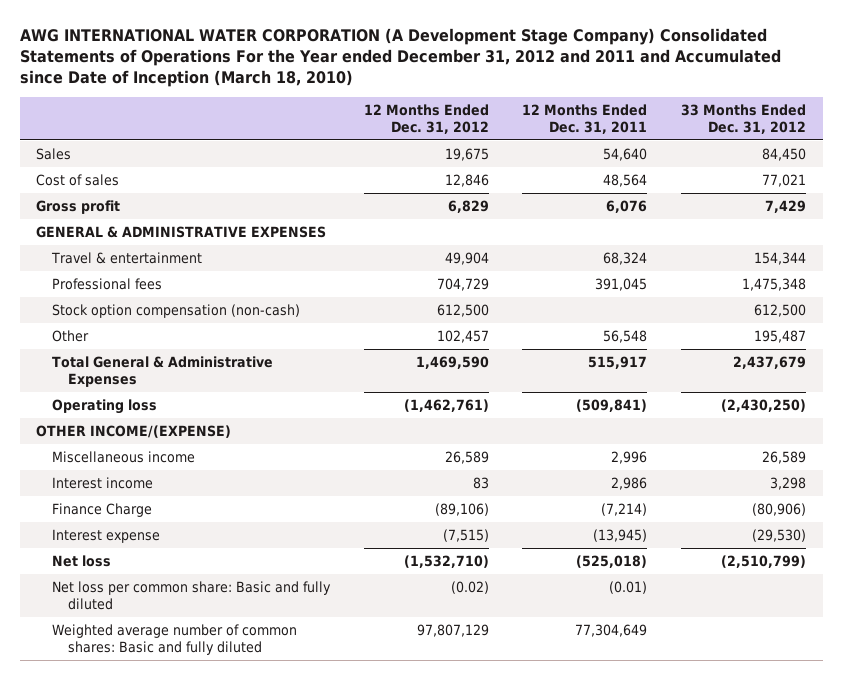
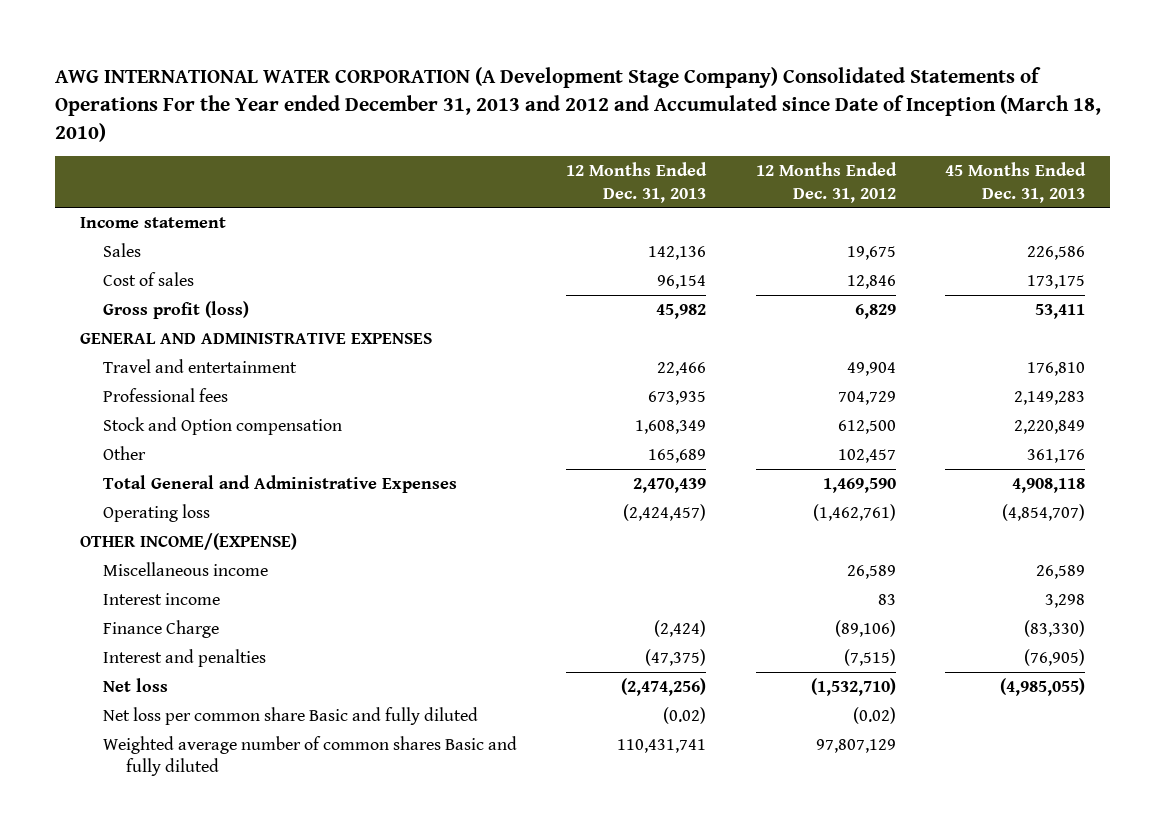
- AWG INTERNATIONAL WATER CORPORATION (A Development Stage Company) Consolidated Statements of Operations For the Year ended December 31, 2012 and 2011 and Accumulated since Date of Inception (March 18, 2010)
+ AWG INTERNATIONAL WATER CORPORATION (A Development Stage Company) Consolidated Statements of Operations For the Year ended December 31, 2013 and 2012 and Accumulated since Date of Inception (March 18, 2010)
- | 12 Months Ended Dec. 31, 2012 | 12 Months Ended Dec. 31, 2011 | 33 Months Ended Dec. 31, 2012
+ | 12 Months Ended Dec. 31, 2013 | 12 Months Ended Dec. 31, 2012 | 45 Months Ended Dec. 31, 2013
+ Income statement
- Gross profit | 6,829 | 6,076 | 7,429
- GENERAL & ADMINISTRATIVE EXPENSES
- Travel & entertainment | 49,904 | 68,324 | 154,344
+ Gross profit (loss) | 45,982 | 6,829 | 53,411
+ GENERAL AND ADMINISTRATIVE EXPENSES
+ Travel and entertainment | 22,466 | 49,904 | 176,810
- Stock option compensation (non-cash) | 612,500 | | 612,500
+ Stock and Option compensation | 1,608,349 | 612,500 | 2,220,849
- Total General & Administrative Expenses | 1,469,590 | 515,917 | 2,437,679
+ Total General and Administrative Expenses | 2,470,439 | 1,469,590 | 4,908,118
- Interest expense | (7,515) | (13,945) | (29,530)
+ Interest and penalties | (47,375) | (7,515) | (76,905)
- Net loss per common share: Basic and fully diluted | (0.02) | (0.01) |
- Weighted average number of common shares: Basic and fully diluted | 97,807,129 | 77,304,649 |
+ Net loss per common share Basic and fully diluted | (0.02) | (0.02) |
+ Weighted average number of common shares Basic and fully diluted | 110,431,741 | 97,807,129 |

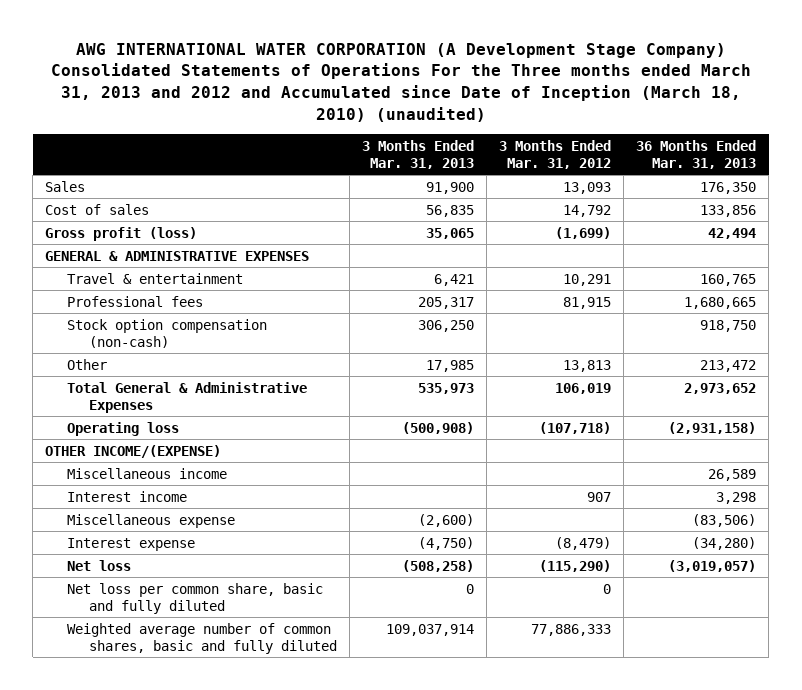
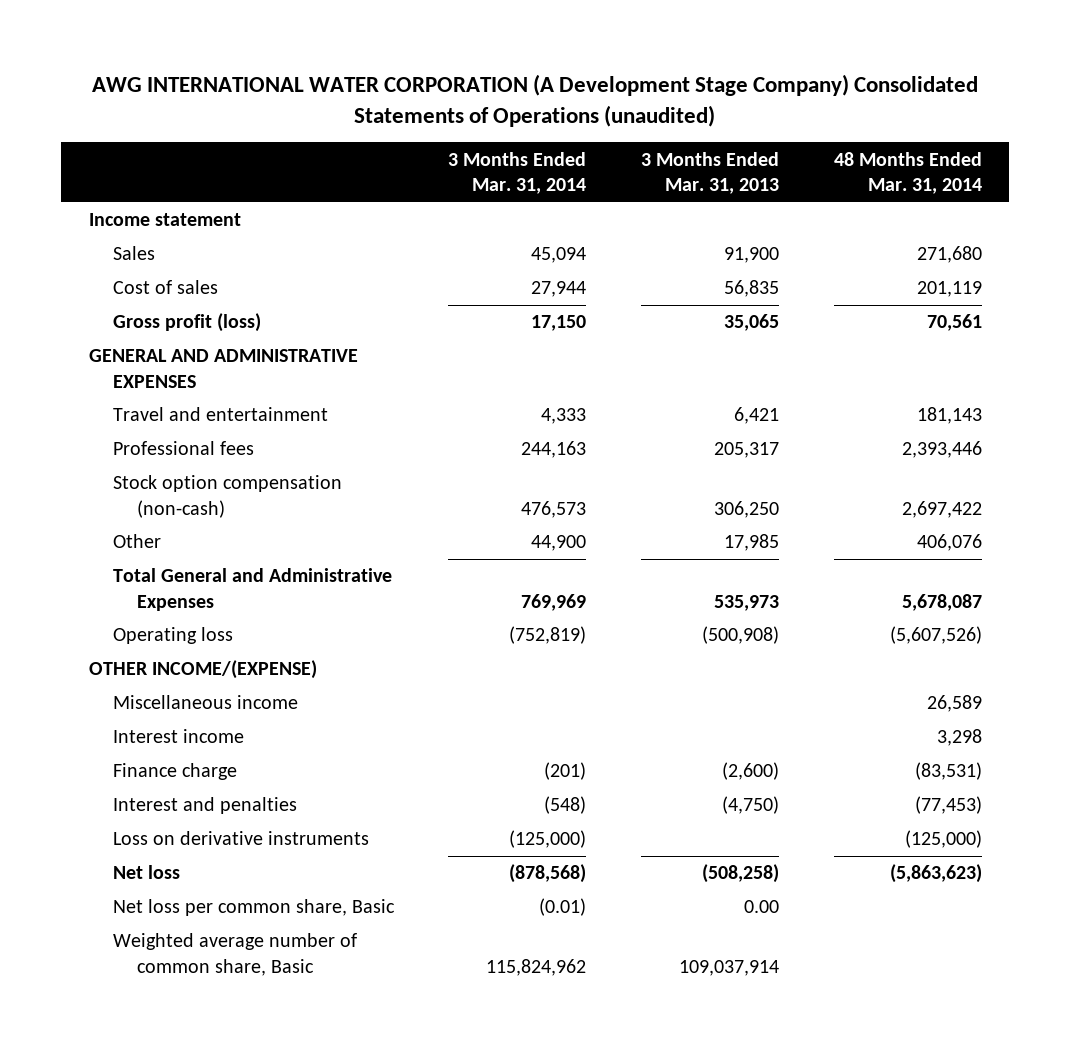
- AWG INTERNATIONAL WATER CORPORATION (A Development Stage Company) Consolidated Statements of Operations For the Three months ended March 31, 2013 and 2012 and Accumulated since Date of Inception (March 18, 2010) (unaudited)
+ AWG INTERNATIONAL WATER CORPORATION (A Development Stage Company) Consolidated Statements of Operations (unaudited)
- | 3 Months Ended Mar. 31, 2013 | 3 Months Ended Mar. 31, 2012 | 36 Months Ended Mar. 31, 2013
+ | 3 Months Ended Mar. 31, 2014 | 3 Months Ended Mar. 31, 2013 | 48 Months Ended Mar. 31, 2014
+ Income statement
- GENERAL & ADMINISTRATIVE EXPENSES
- Travel & entertainment | 6,421 | 10,291 | 160,765
+ GENERAL AND ADMINISTRATIVE EXPENSES
+ Travel and entertainment | 4,333 | 6,421 | 181,143
- Total General & Administrative Expenses | 535,973 | 106,019 | 2,973,652
+ Total General and Administrative Expenses | 769,969 | 535,973 | 5,678,087
- Miscellaneous expense | (2,600) | | (83,506)
- Interest expense | (4,750) | (8,479) | (34,280)
+ Finance charge | (201) | (2,600) | (83,531)
+ Interest and penalties | (548) | (4,750) | (77,453)
+ Loss on derivative instruments | (125,000) | | (125,000)
- Net loss per common share, basic and fully diluted | 0 | 0 |
- Weighted average number of common shares, basic and fully diluted | 109,037,914 | 77,886,333 |
+ Net loss per common share, Basic | (0.01) | 0.00 |
+ Weighted average number of common share, Basic | 115,824,962 | 109,037,914 |

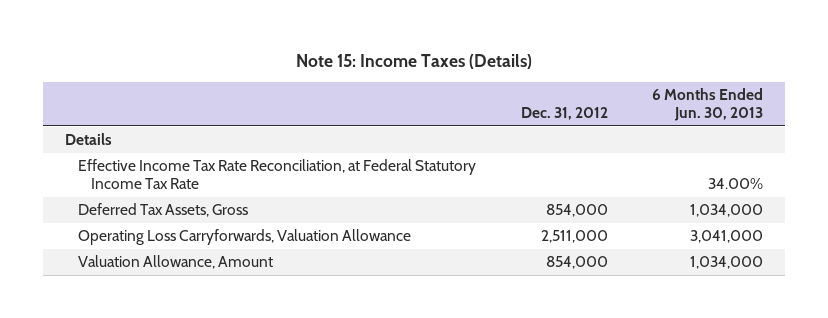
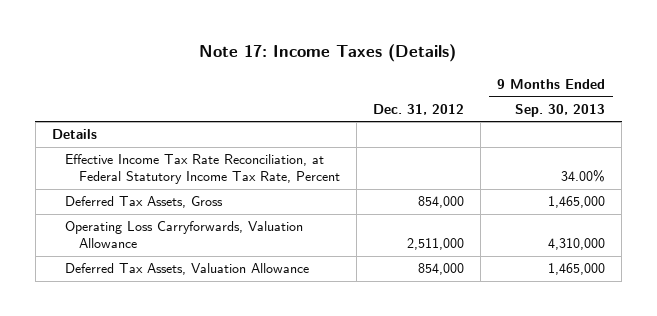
- Note 15: Income Taxes (Details)
+ Note 17: Income Taxes (Details)
- | Dec. 31, 2012 | 6 Months Ended Jun. 30, 2013
+ | Dec. 31, 2012 | 9 Months Ended Sep. 30, 2013
- Effective Income Tax Rate Reconciliation, at Federal Statutory Income Tax Rate | | 34.00%
+ Effective Income Tax Rate Reconciliation, at Federal Statutory Income Tax Rate, Percent | | 34.00%
- Valuation Allowance, Amount | 854,000 | 1,034,000
+ Deferred Tax Assets, Valuation Allowance | 854,000 | 1,465,000

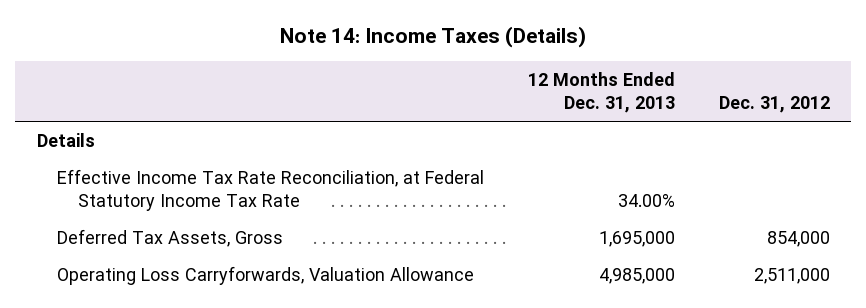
- Note 17: Income Taxes (Details)
+ Note 14: Income Taxes (Details)
- | Dec. 31, 2012 | 9 Months Ended Sep. 30, 2013
+ | 12 Months Ended Dec. 31, 2013 | Dec. 31, 2012
- Effective Income Tax Rate Reconciliation, at Federal Statutory Income Tax Rate, Percent | | 34.00%
+ Effective Income Tax Rate Reconciliation, at Federal Statutory Income Tax Rate | 34.00% |
- Deferred Tax Assets, Valuation Allowance | 854,000 | 1,465,000

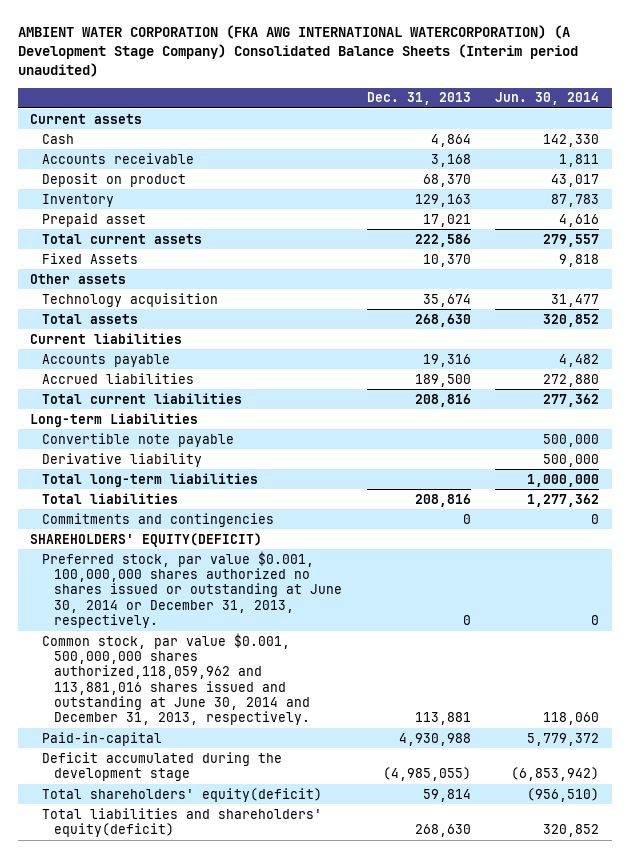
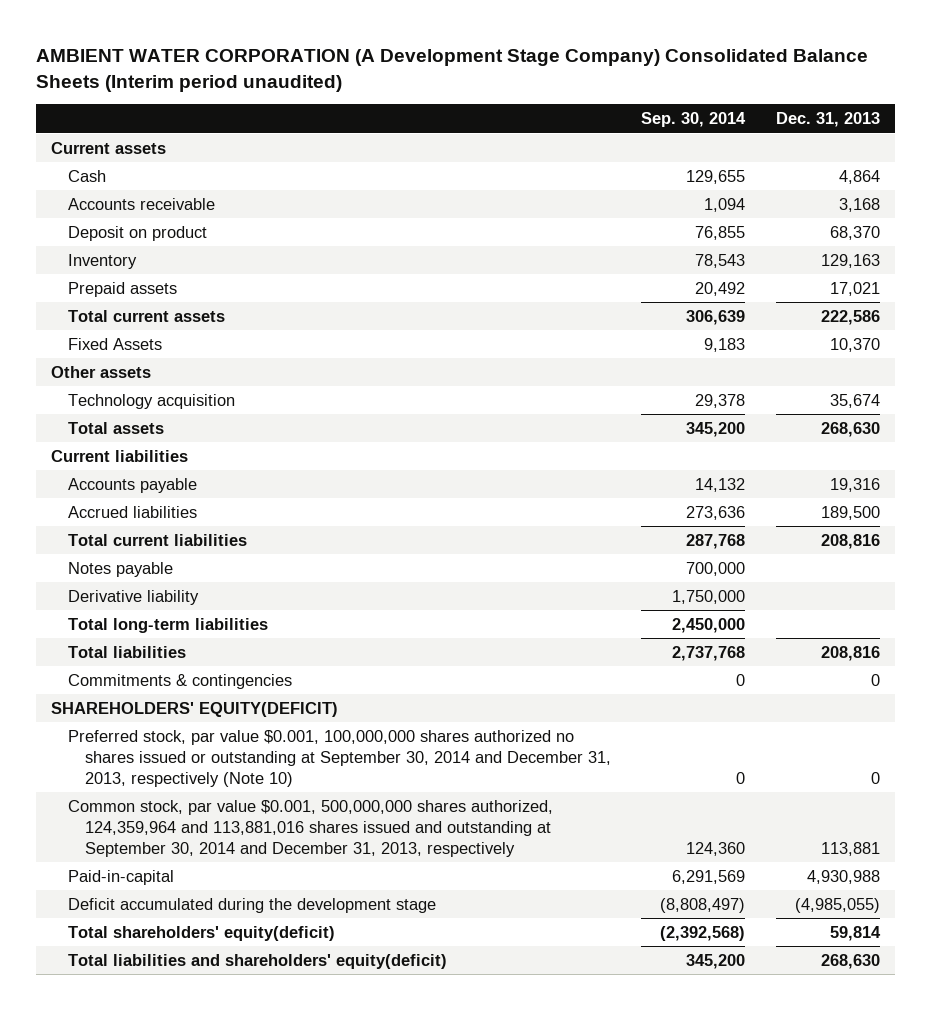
- AMBIENT WATER CORPORATION (FKA AWG INTERNATIONAL WATERCORPORATION) (A Development Stage Company) Consolidated Balance Sheets (Interim period unaudited)
+ AMBIENT WATER CORPORATION (A Development Stage Company) Consolidated Balance Sheets (Interim period unaudited)
- | Dec. 31, 2013 | Jun. 30, 2014
+ | Sep. 30, 2014 | Dec. 31, 2013
- Prepaid asset | 17,021 | 4,616
+ Prepaid assets | 20,492 | 17,021
- Long-term Liabilities
- Convertible note payable | | 500,000
+ Notes payable | 700,000 |
- Commitments and contingencies | 0 | 0
+ Commitments & contingencies | 0 | 0
- Preferred stock, par value $0.001, 100,000,000 shares authorized no shares issued or outstanding at June 30, 2014 or December 31, 2013, respectively. | 0 | 0
- Common stock, par value $0.001, 500,000,000 shares authorized,118,059,962 and 113,881,016 shares issued and outstanding at June 30, 2014 and December 31, 2013, respectively. | 113,881 | 118,060
+ Preferred stock, par value $0.001, 100,000,000 shares authorized no shares issued or outstanding at September 30, 2014 and December 31, 2013, respectively (Note 10) | 0 | 0
+ Common stock, par value $0.001, 500,000,000 shares authorized, 124,359,964 and 113,881,016 shares issued and outstanding at September 30, 2014 and December 31, 2013, respectively | 124,360 | 113,881

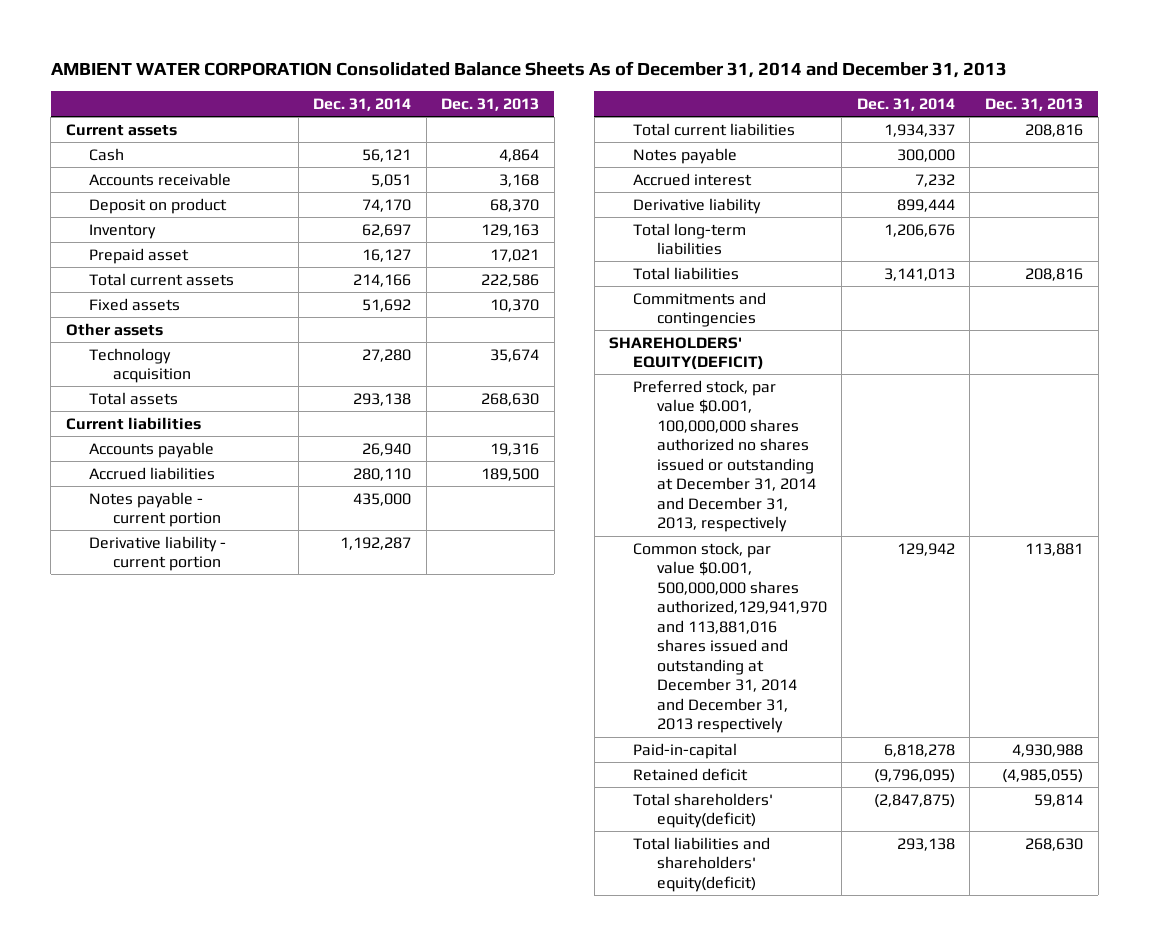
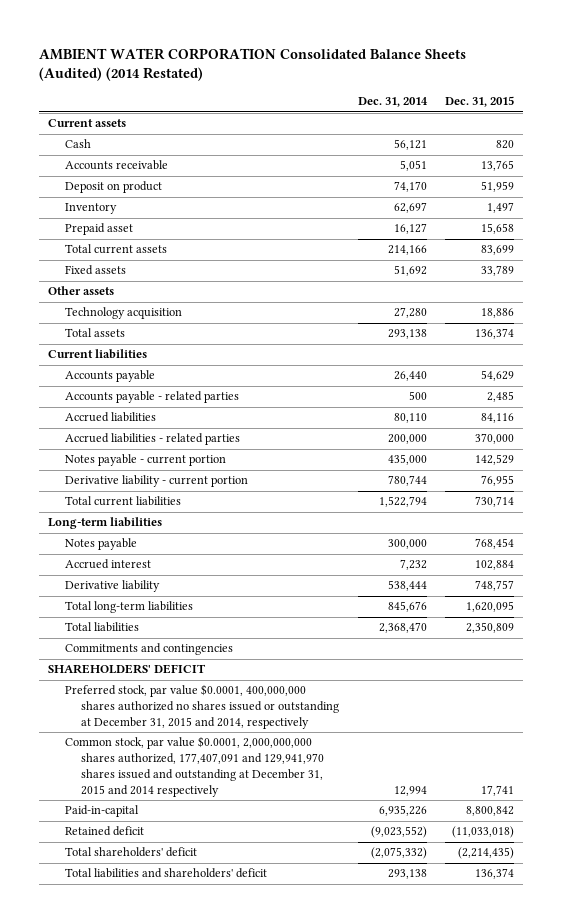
- AMBIENT WATER CORPORATION Consolidated Balance Sheets As of December 31, 2014 and December 31, 2013
+ AMBIENT WATER CORPORATION Consolidated Balance Sheets (Audited) (2014 Restated)
- | Dec. 31, 2014 | Dec. 31, 2013
+ | Dec. 31, 2014 | Dec. 31, 2015
- Accounts payable | 26,940 | 19,316
- Accrued liabilities | 280,110 | 189,500
+ Accounts payable | 26,440 | 54,629
+ Accounts payable - related parties | 500 | 2,485
+ Accrued liabilities | 80,110 | 84,116
+ Accrued liabilities - related parties | 200,000 | 370,000
- Derivative liability - current portion | 1,192,287 |
- Total current liabilities | 1,934,337 | 208,816
+ Derivative liability - current portion | 780,744 | 76,955
+ Total current liabilities | 1,522,794 | 730,714
+ Long-term liabilities
- Derivative liability | 899,444 |
- Total long-term liabilities | 1,206,676 |
- Total liabilities | 3,141,013 | 208,816
+ Derivative liability | 538,444 | 748,757
+ Total long-term liabilities | 845,676 | 1,620,095
+ Total liabilities | 2,368,470 | 2,350,809
- SHAREHOLDERS' EQUITY(DEFICIT)
- Preferred stock, par value $0.001, 100,000,000 shares authorized no shares issued or outstanding at December 31, 2014 and December 31, 2013, respectively
- Common stock, par value $0.001, 500,000,000 shares authorized,129,941,970 and 113,881,016 shares issued and outstanding at December 31, 2014 and December 31, 2013 respectively | 129,942 | 113,881
- Paid-in-capital | 6,818,278 | 4,930,988
- Retained deficit | (9,796,095) | (4,985,055)
- Total shareholders' equity(deficit) | (2,847,875) | 59,814
- Total liabilities and shareholders' equity(deficit) | 293,138 | 268,630
+ SHAREHOLDERS' DEFICIT
+ Preferred stock, par value $0.0001, 400,000,000 shares authorized no shares issued or outstanding at December 31, 2015 and 2014, respectively
+ Common stock, par value $0.0001, 2,000,000,000 shares authorized, 177,407,091 and 129,941,970 shares issued and outstanding at December 31, 2015 and 2014 respectively | 12,994 | 17,741
+ Paid-in-capital | 6,935,226 | 8,800,842
+ Retained deficit | (9,023,552) | (11,033,018)
+ Total shareholders' deficit | (2,075,332) | (2,214,435)
+ Total liabilities and shareholders' deficit | 293,138 | 136,374

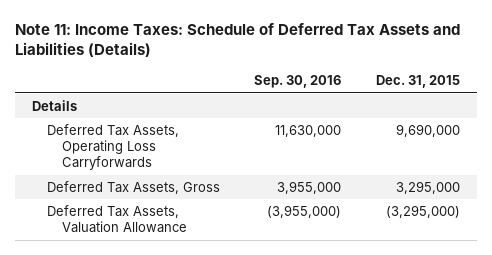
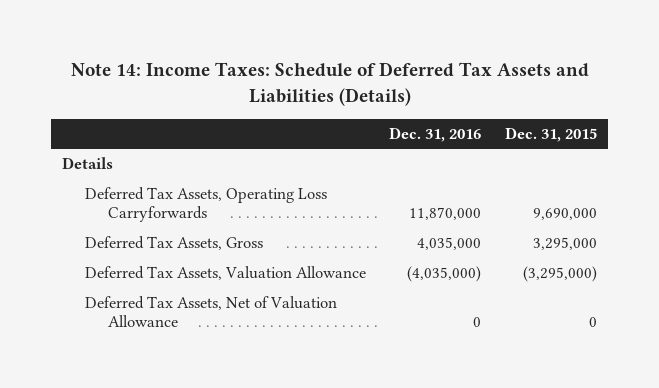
- Note 11: Income Taxes: Schedule of Deferred Tax Assets and Liabilities (Details)
+ Note 14: Income Taxes: Schedule of Deferred Tax Assets and Liabilities (Details)
- | Sep. 30, 2016 | Dec. 31, 2015
+ | Dec. 31, 2016 | Dec. 31, 2015
+ Deferred Tax Assets, Net of Valuation Allowance | 0 | 0

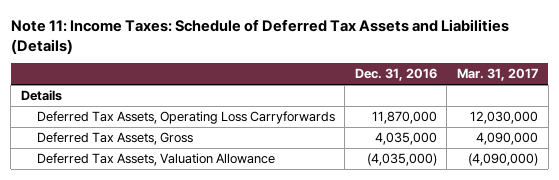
- Note 14: Income Taxes: Schedule of Deferred Tax Assets and Liabilities (Details)
+ Note 11: Income Taxes: Schedule of Deferred Tax Assets and Liabilities (Details)
- | Dec. 31, 2016 | Dec. 31, 2015
+ | Dec. 31, 2016 | Mar. 31, 2017
- Deferred Tax Assets, Net of Valuation Allowance | 0 | 0

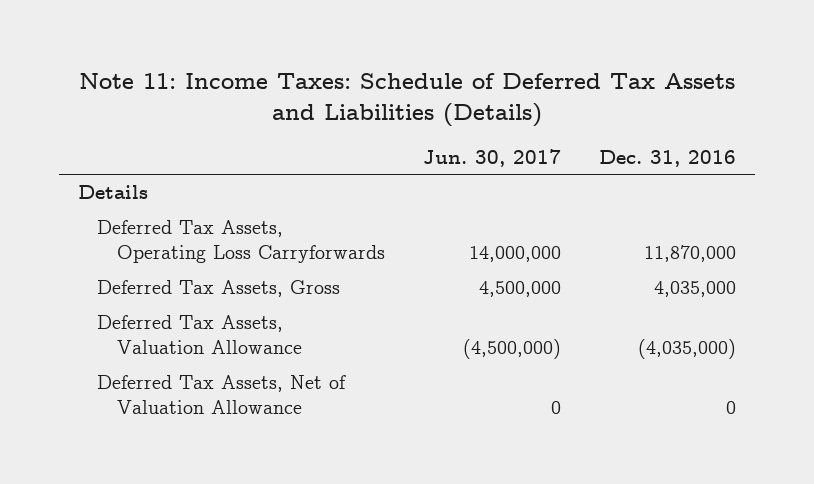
- | Dec. 31, 2016 | Mar. 31, 2017
+ | Jun. 30, 2017 | Dec. 31, 2016
+ Deferred Tax Assets, Net of Valuation Allowance | 0 | 0

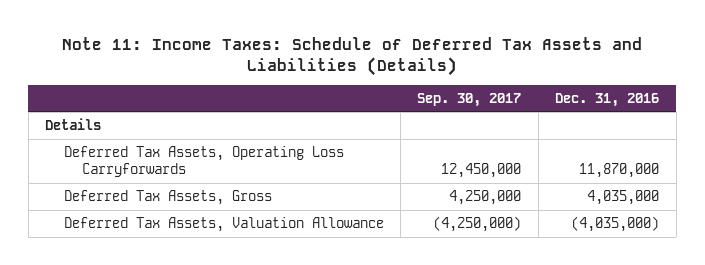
- | Jun. 30, 2017 | Dec. 31, 2016
+ | Sep. 30, 2017 | Dec. 31, 2016
- Deferred Tax Assets, Net of Valuation Allowance | 0 | 0

